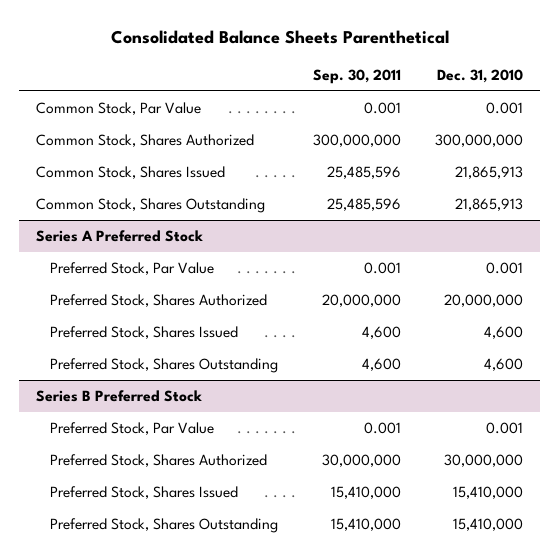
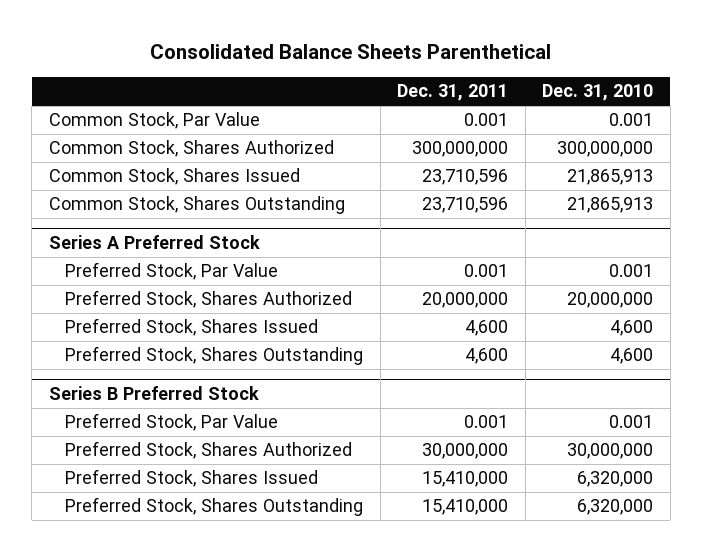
- | Sep. 30, 2011 | Dec. 31, 2010
+ | Dec. 31, 2011 | Dec. 31, 2010
@ Series B Preferred Stock
- Preferred Stock, Shares Issued | 15,410,000 | 15,410,000
- Preferred Stock, Shares Outstanding | 15,410,000 | 15,410,000
+ Preferred Stock, Shares Issued | 15,410,000 | 6,320,000
+ Preferred Stock, Shares Outstanding | 15,410,000 | 6,320,000

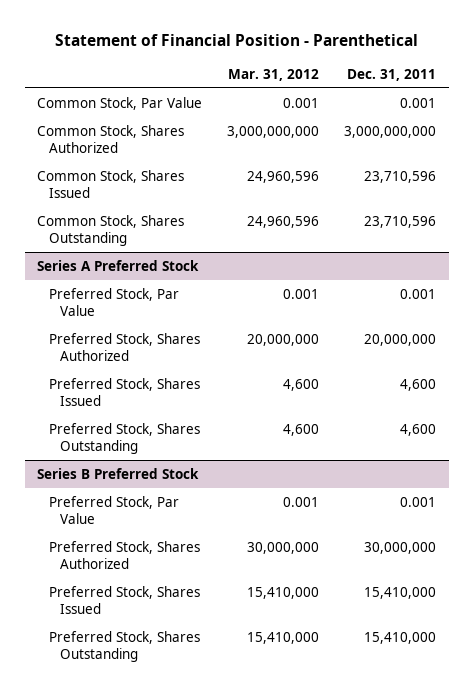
- Consolidated Balance Sheets Parenthetical
+ Statement of Financial Position - Parenthetical
- | Dec. 31, 2011 | Dec. 31, 2010
+ | Mar. 31, 2012 | Dec. 31, 2011
- Common Stock, Shares Authorized | 300,000,000 | 300,000,000
+ Common Stock, Shares Authorized | 3,000,000,000 | 3,000,000,000

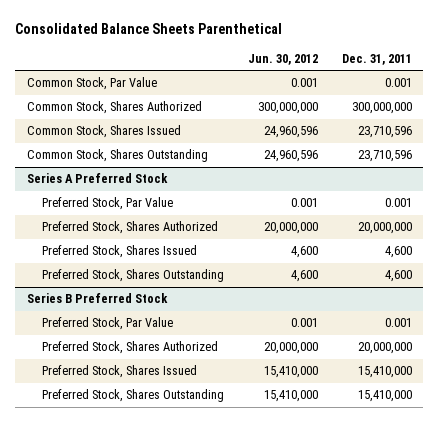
- Statement of Financial Position - Parenthetical
+ Consolidated Balance Sheets Parenthetical
- | Mar. 31, 2012 | Dec. 31, 2011
+ | Jun. 30, 2012 | Dec. 31, 2011
- Common Stock, Shares Authorized | 3,000,000,000 | 3,000,000,000
+ Common Stock, Shares Authorized | 300,000,000 | 300,000,000
@ Series B Preferred Stock
- Preferred Stock, Shares Authorized | 30,000,000 | 30,000,000
+ Preferred Stock, Shares Authorized | 20,000,000 | 20,000,000

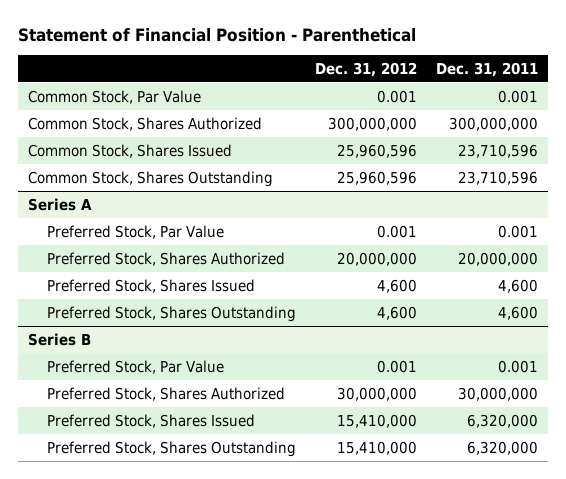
- Consolidated Balance Sheets Parenthetical
+ Statement of Financial Position - Parenthetical
- | Jun. 30, 2012 | Dec. 31, 2011
+ | Dec. 31, 2012 | Dec. 31, 2011
- Series A Preferred Stock
+ Series A
- Series B Preferred Stock
+ Series B
- Preferred Stock, Shares Authorized | 20,000,000 | 20,000,000
- Preferred Stock, Shares Issued | 15,410,000 | 15,410,000
- Preferred Stock, Shares Outstanding | 15,410,000 | 15,410,000
+ Preferred Stock, Shares Authorized | 30,000,000 | 30,000,000
+ Preferred Stock, Shares Issued | 15,410,000 | 6,320,000
+ Preferred Stock, Shares Outstanding | 15,410,000 | 6,320,000

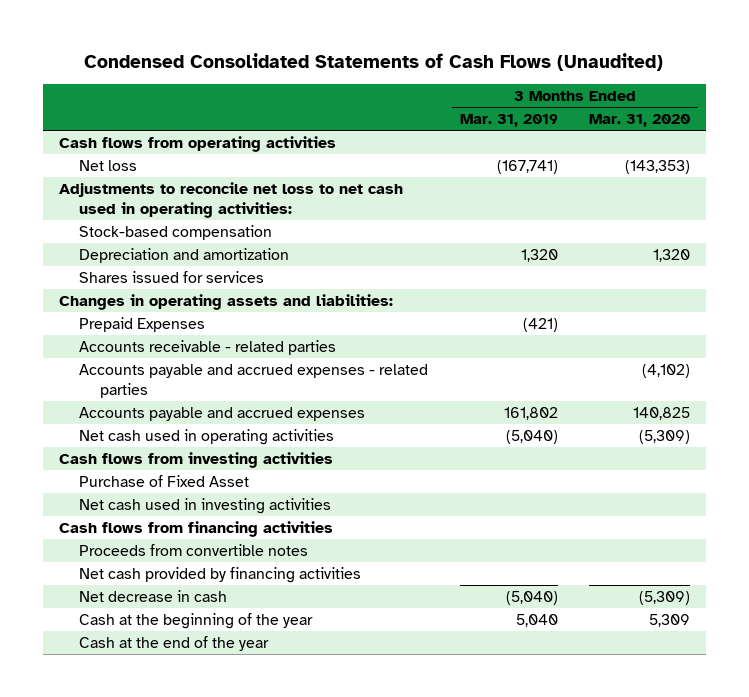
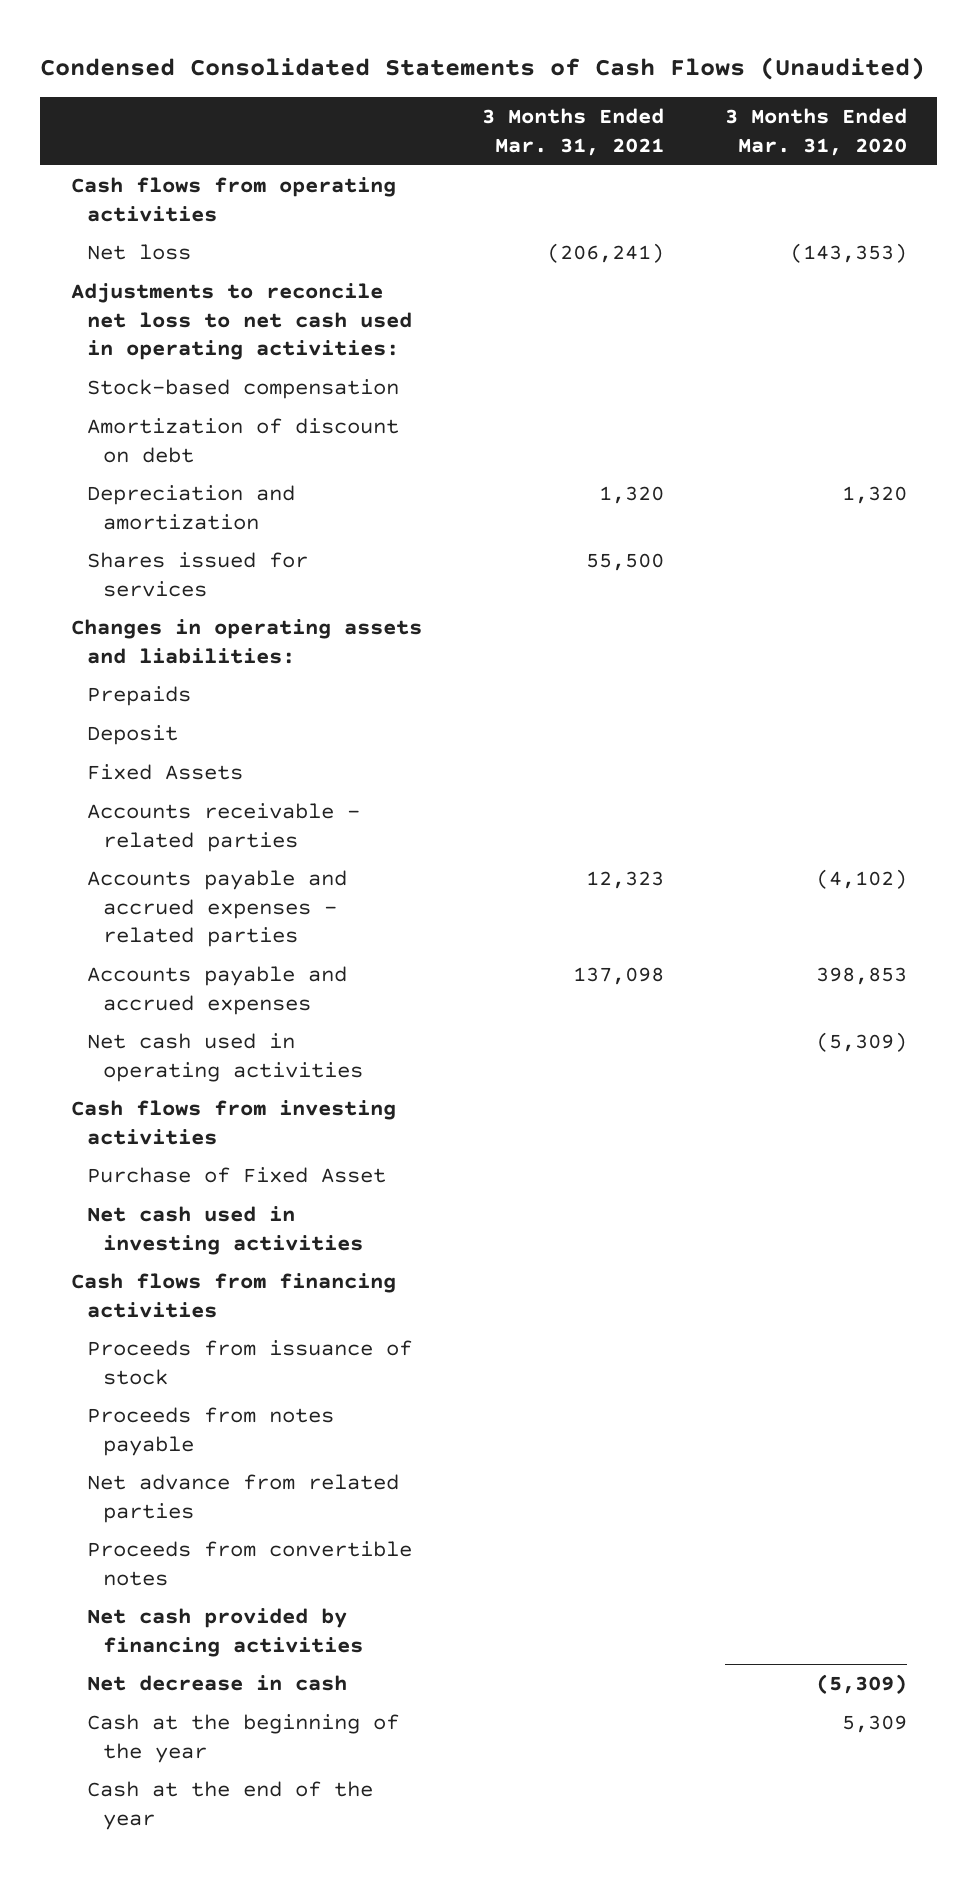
- | 3 Months Ended Mar. 31, 2019 | 3 Months Ended Mar. 31, 2020
+ | 3 Months Ended Mar. 31, 2021 | 3 Months Ended Mar. 31, 2020
+ Amortization of discount on debt
- Prepaid Expenses | (421) |
+ Prepaids
+ Deposit
+ Fixed Assets
- Accounts payable and accrued expenses | 161,802 | 140,825
+ Accounts payable and accrued expenses | 137,098 | 398,853
+ Proceeds from issuance of stock
+ Proceeds from notes payable
+ Net advance from related parties

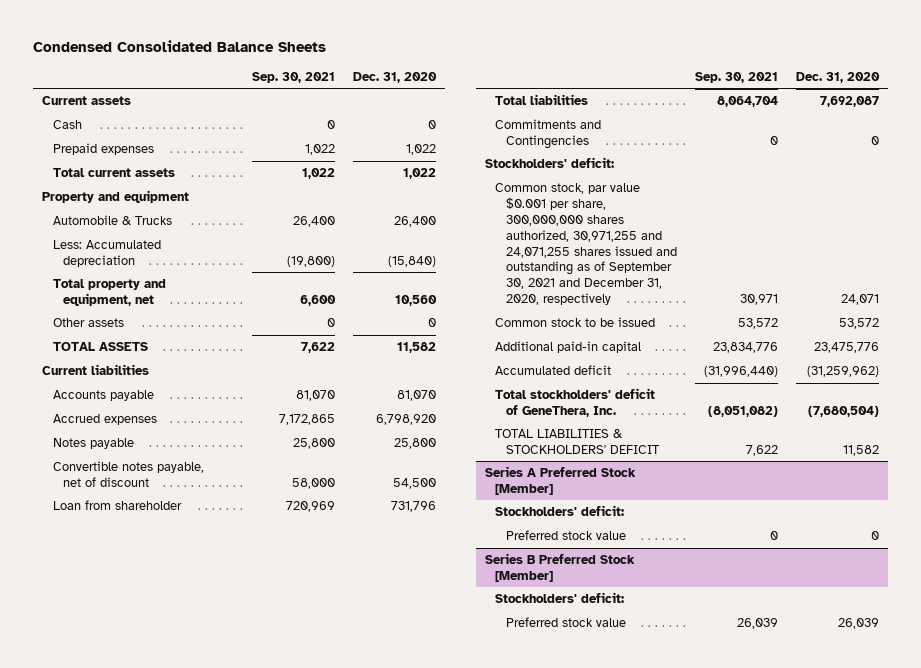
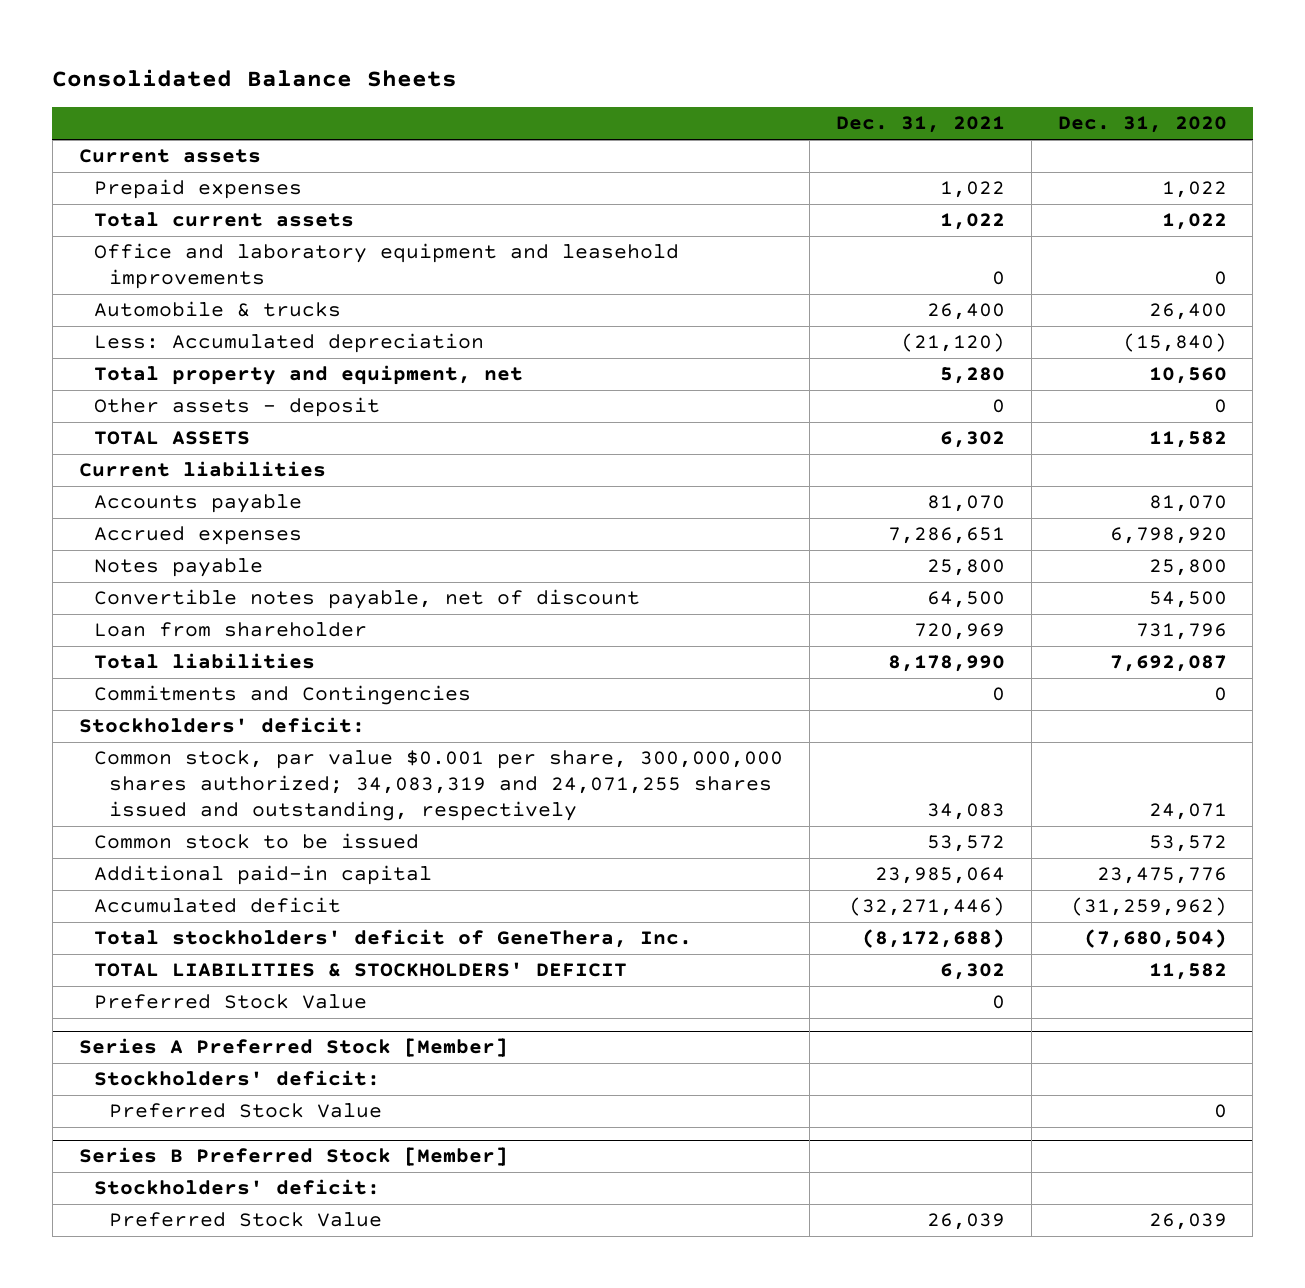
- Condensed Consolidated Balance Sheets
+ Consolidated Balance Sheets
- | Sep. 30, 2021 | Dec. 31, 2020
+ | Dec. 31, 2021 | Dec. 31, 2020
- Cash | 0 | 0
- Property and equipment
- Automobile & Trucks | 26,400 | 26,400
+ Office and laboratory equipment and leasehold improvements | 0 | 0
+ Automobile & trucks | 26,400 | 26,400
- Other assets | 0 | 0
+ Other assets - deposit | 0 | 0
- Common stock, par value $0.001 per share, 300,000,000 shares authorized, 30,971,255 and 24,071,255 shares issued and outstanding as of September 30, 2021 and December 31, 2020, respectively | 30,971 | 24,071
+ Common stock, par value $0.001 per share, 300,000,000 shares authorized; 34,083,319 and 24,071,255 shares issued and outstanding, respectively | 34,083 | 24,071
+ Preferred Stock Value | 0 |
@ Series A Preferred Stock [Member]
- Preferred stock value | 0 | 0
+ Preferred Stock Value | | 0
@ Series B Preferred Stock [Member]
- Preferred stock value | 26,039 | 26,039
+ Preferred Stock Value | 26,039 | 26,039

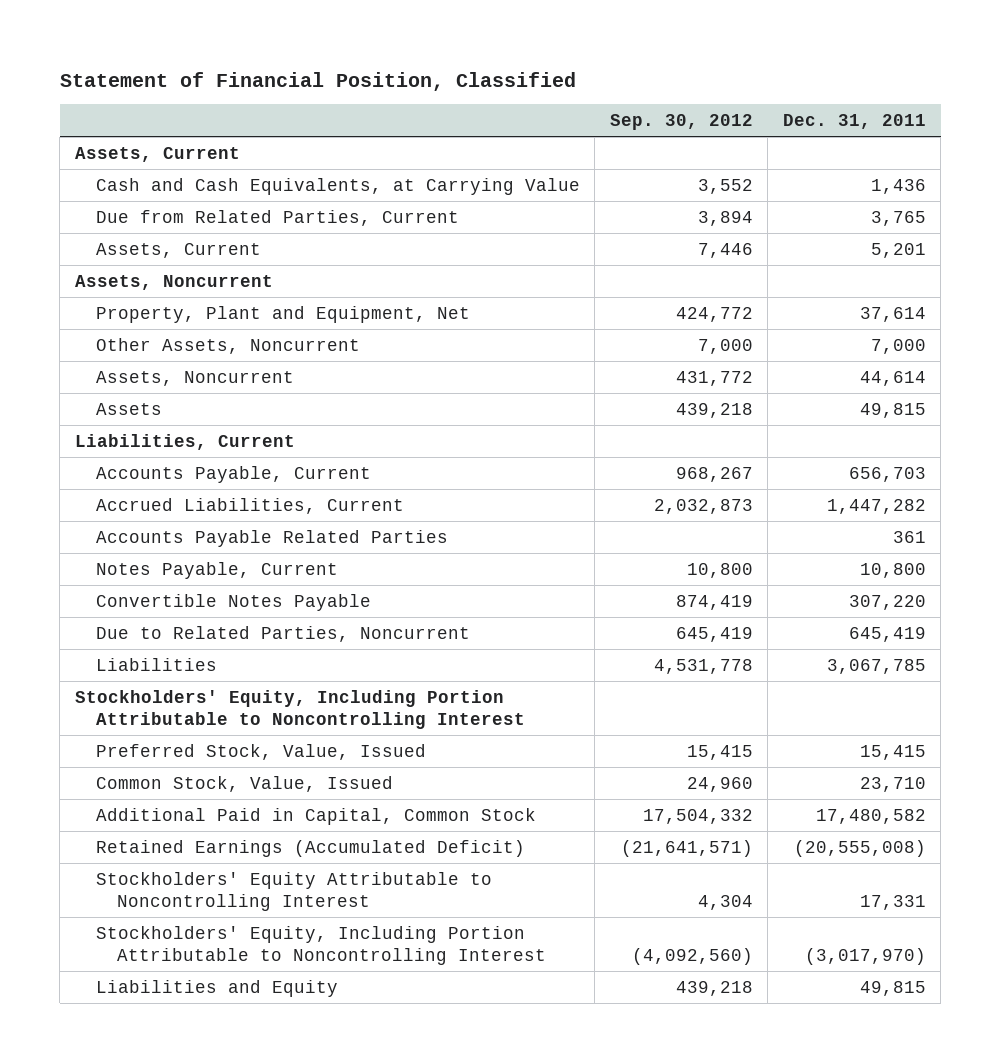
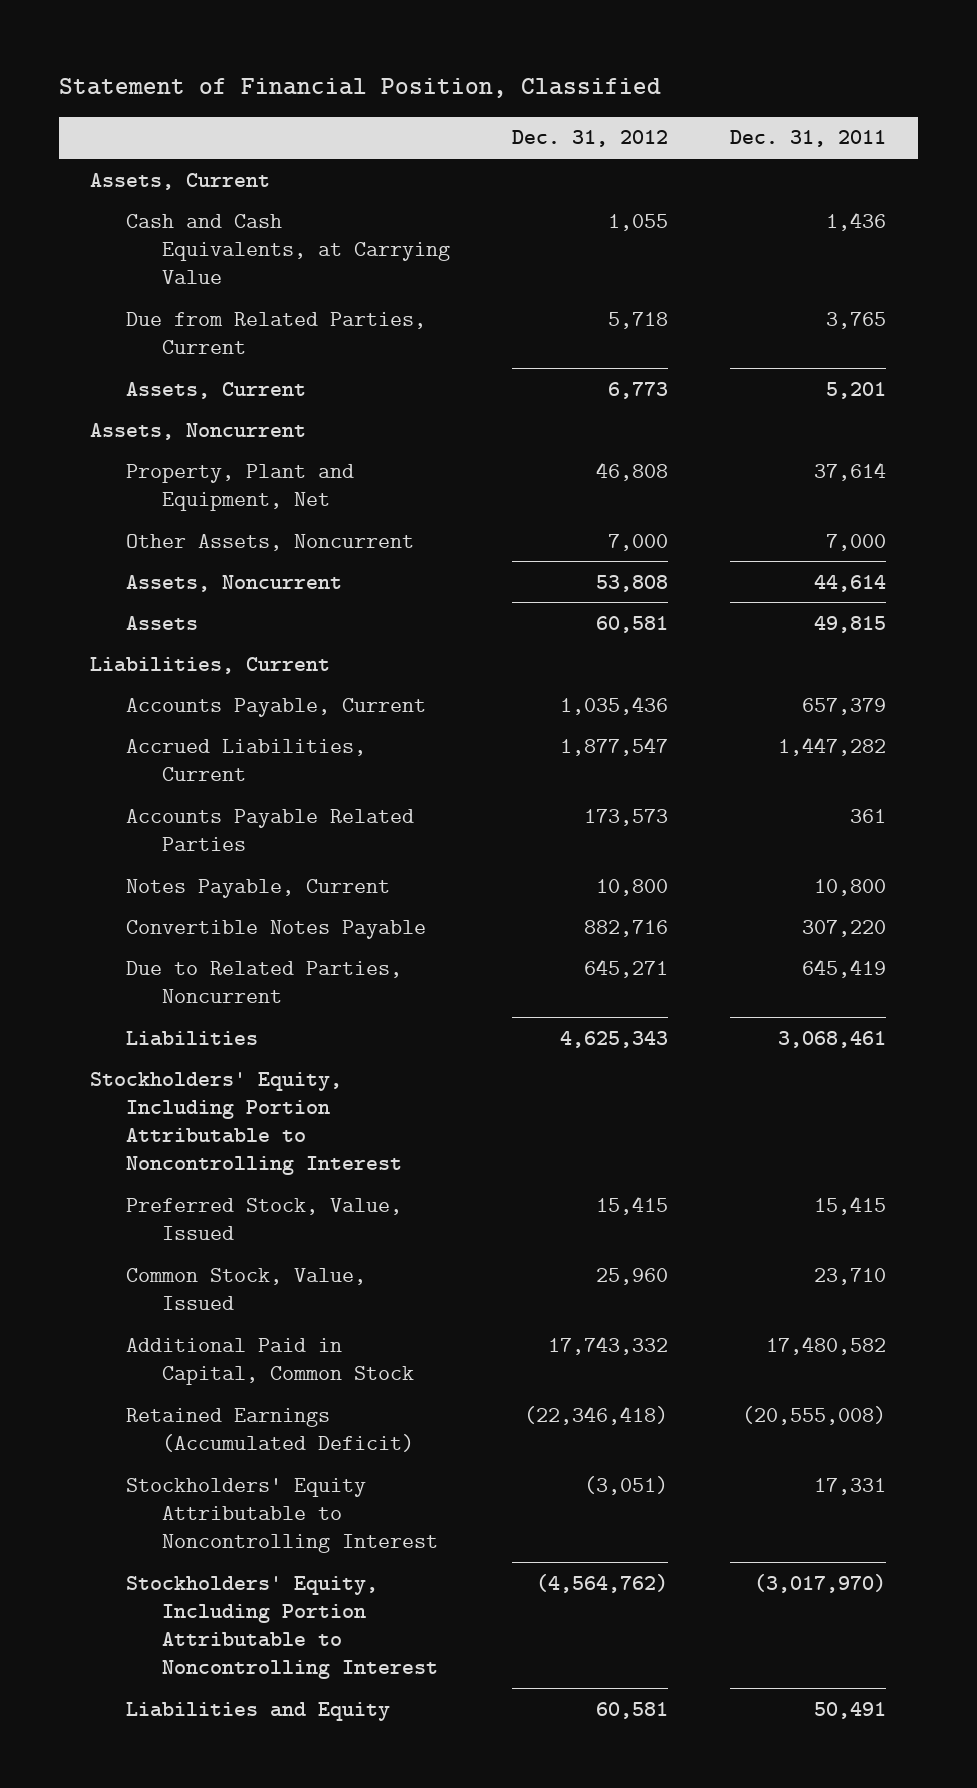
- | Sep. 30, 2012 | Dec. 31, 2011
+ | Dec. 31, 2012 | Dec. 31, 2011
- Accounts Payable, Current | 968,267 | 656,703
+ Accounts Payable, Current | 1,035,436 | 657,379
- Liabilities | 4,531,778 | 3,067,785
+ Liabilities | 4,625,343 | 3,068,461
- Liabilities and Equity | 439,218 | 49,815
+ Liabilities and Equity | 60,581 | 50,491

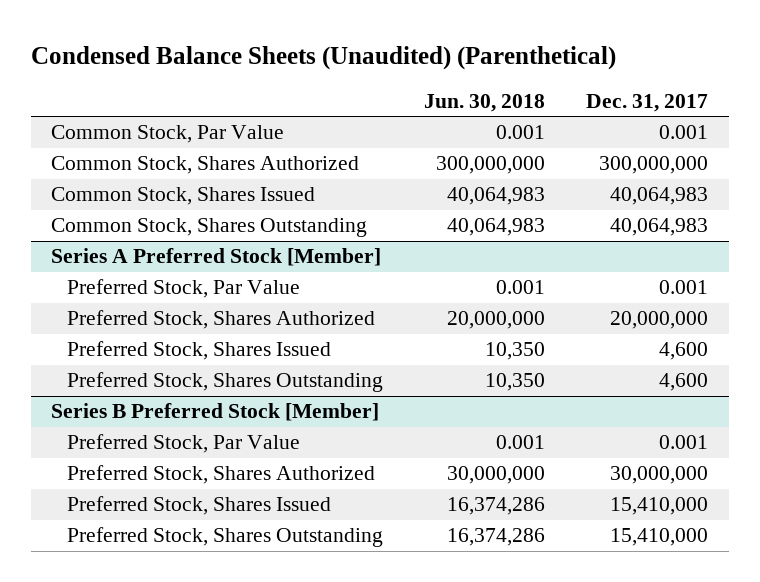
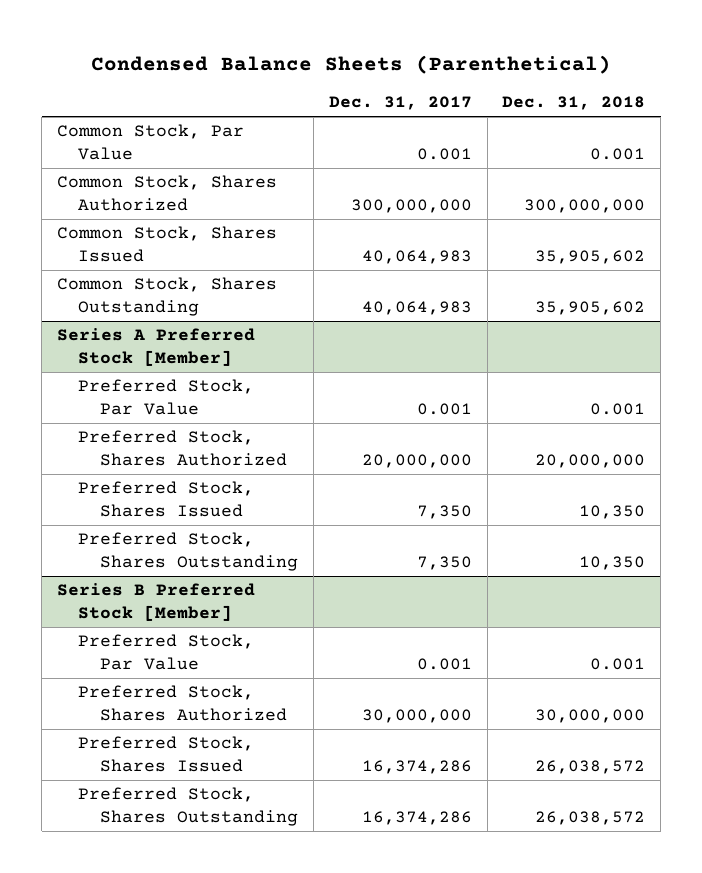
- Condensed Balance Sheets (Unaudited) (Parenthetical)
+ Condensed Balance Sheets (Parenthetical)
- | Jun. 30, 2018 | Dec. 31, 2017
+ | Dec. 31, 2017 | Dec. 31, 2018
@ Series A Preferred Stock [Member]
- Preferred Stock, Shares Issued | 10,350 | 4,600
- Preferred Stock, Shares Outstanding | 10,350 | 4,600
+ Preferred Stock, Shares Issued | 7,350 | 10,350
+ Preferred Stock, Shares Outstanding | 7,350 | 10,350
@ Series B Preferred Stock [Member]
- Preferred Stock, Shares Issued | 16,374,286 | 15,410,000
- Preferred Stock, Shares Outstanding | 16,374,286 | 15,410,000
+ Preferred Stock, Shares Issued | 16,374,286 | 26,038,572
+ Preferred Stock, Shares Outstanding | 16,374,286 | 26,038,572

